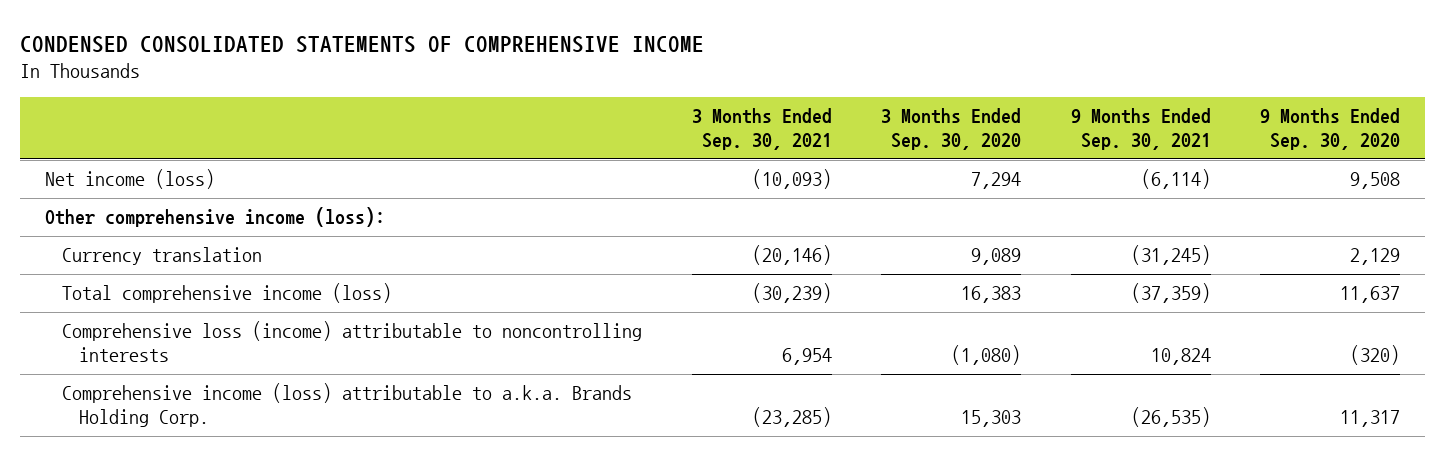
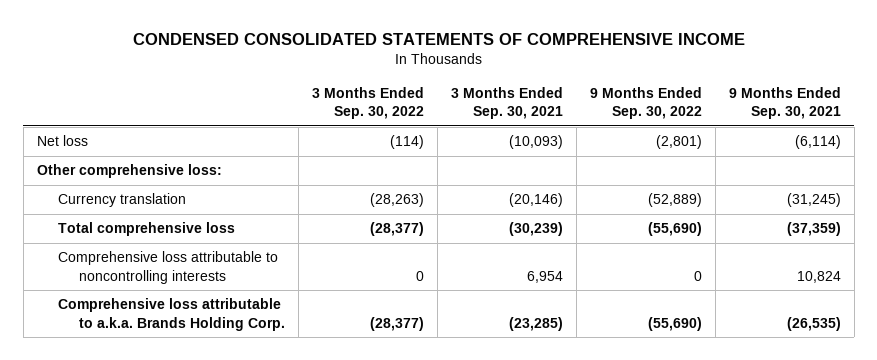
- | 3 Months Ended Sep. 30, 2021 | 3 Months Ended Sep. 30, 2020 | 9 Months Ended Sep. 30, 2021 | 9 Months Ended Sep. 30, 2020
+ | 3 Months Ended Sep. 30, 2022 | 3 Months Ended Sep. 30, 2021 | 9 Months Ended Sep. 30, 2022 | 9 Months Ended Sep. 30, 2021
- Net income (loss) | (10,093) | 7,294 | (6,114) | 9,508
- Other comprehensive income (loss):
+ Net loss | (114) | (10,093) | (2,801) | (6,114)
+ Other comprehensive loss:
- Total comprehensive income (loss) | (30,239) | 16,383 | (37,359) | 11,637
- Comprehensive loss (income) attributable to noncontrolling interests | 6,954 | (1,080) | 10,824 | (320)
- Comprehensive income (loss) attributable to a.k.a. Brands Holding Corp. | (23,285) | 15,303 | (26,535) | 11,317
+ Total comprehensive loss | (28,377) | (30,239) | (55,690) | (37,359)
+ Comprehensive loss attributable to noncontrolling interests | 0 | 6,954 | 0 | 10,824
+ Comprehensive loss attributable to a.k.a. Brands Holding Corp. | (28,377) | (23,285) | (55,690) | (26,535)

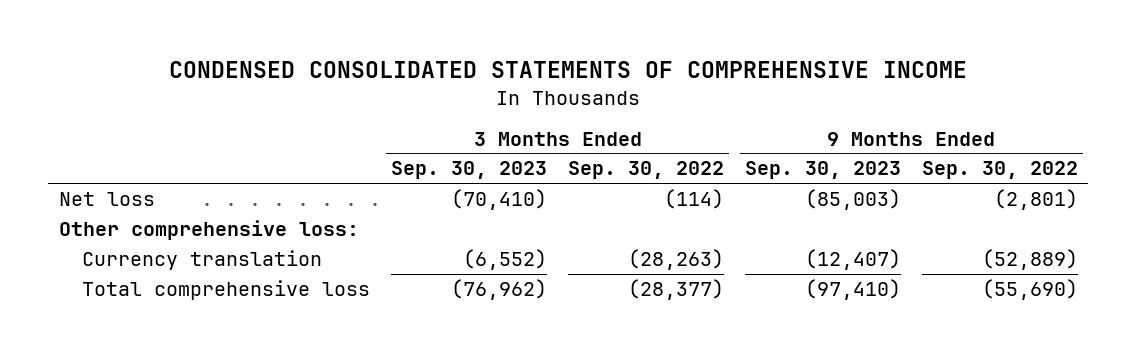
- | 3 Months Ended Sep. 30, 2022 | 3 Months Ended Sep. 30, 2021 | 9 Months Ended Sep. 30, 2022 | 9 Months Ended Sep. 30, 2021
+ | 3 Months Ended Sep. 30, 2023 | 3 Months Ended Sep. 30, 2022 | 9 Months Ended Sep. 30, 2023 | 9 Months Ended Sep. 30, 2022
- Comprehensive loss attributable to noncontrolling interests | 0 | 6,954 | 0 | 10,824
- Comprehensive loss attributable to a.k.a. Brands Holding Corp. | (28,377) | (23,285) | (55,690) | (26,535)

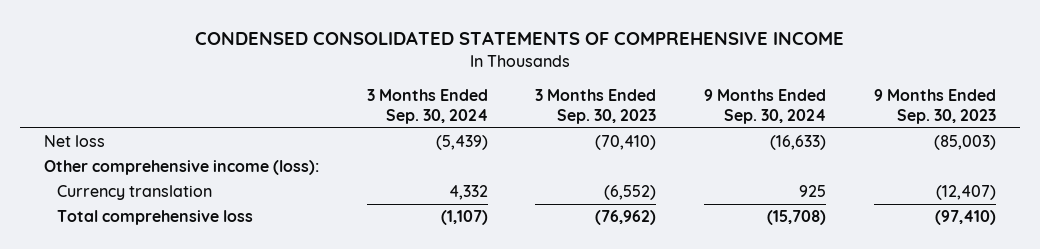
- | 3 Months Ended Sep. 30, 2023 | 3 Months Ended Sep. 30, 2022 | 9 Months Ended Sep. 30, 2023 | 9 Months Ended Sep. 30, 2022
+ | 3 Months Ended Sep. 30, 2024 | 3 Months Ended Sep. 30, 2023 | 9 Months Ended Sep. 30, 2024 | 9 Months Ended Sep. 30, 2023
- Other comprehensive loss:
+ Other comprehensive income (loss):

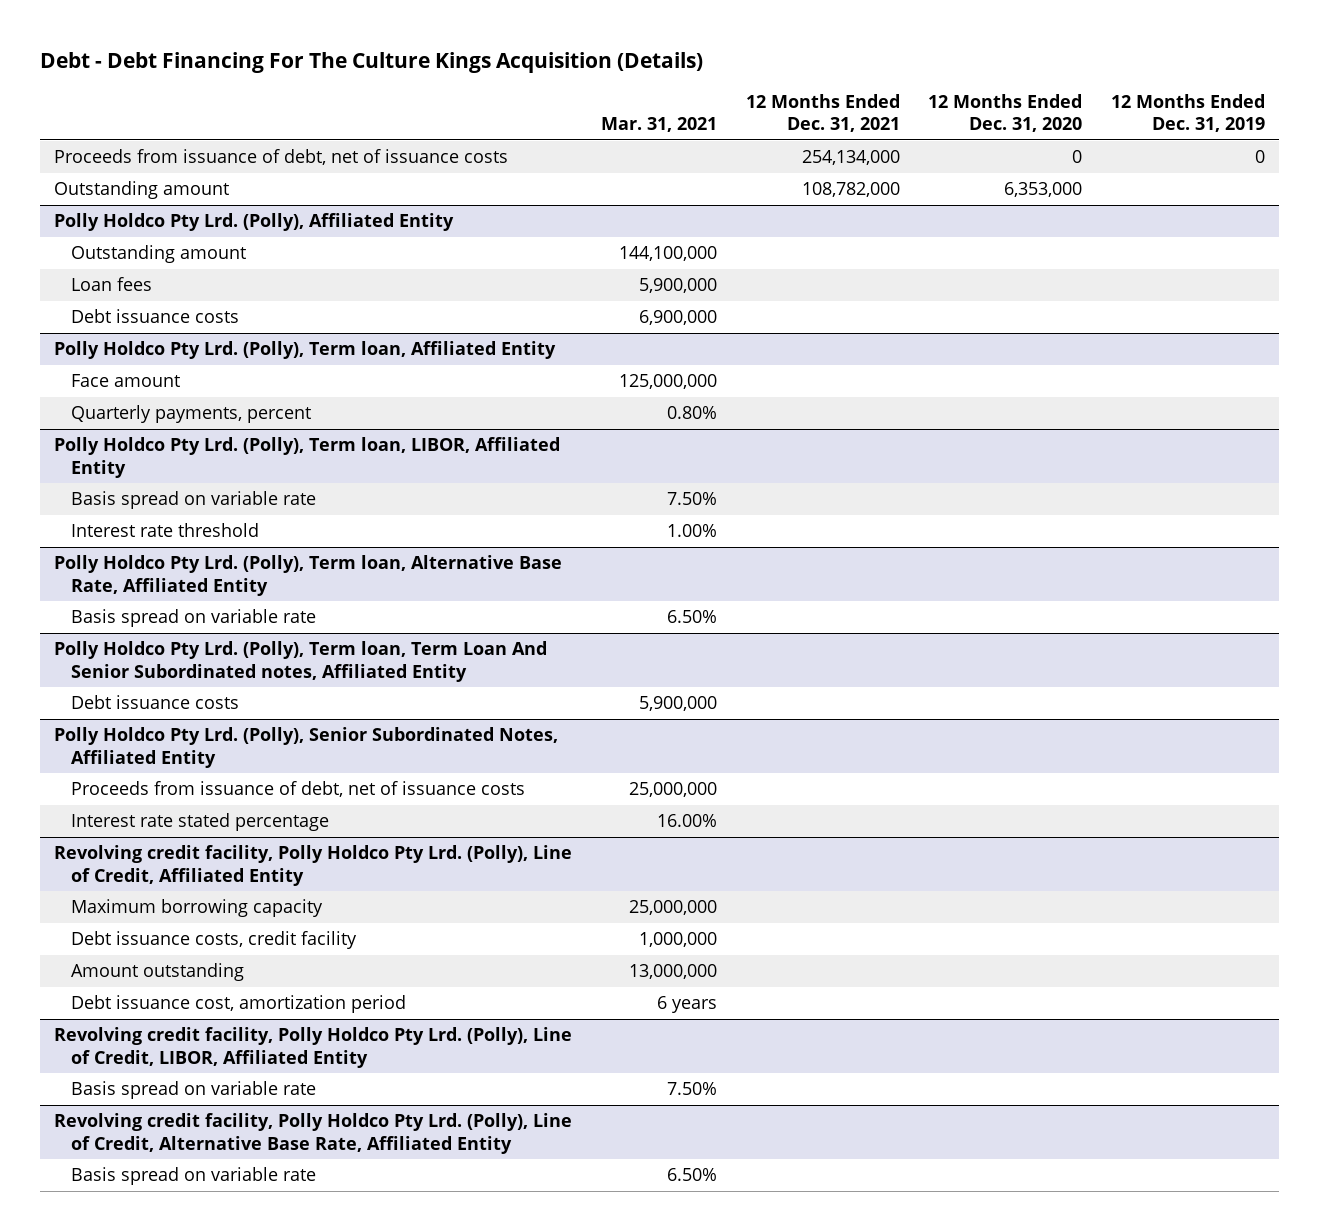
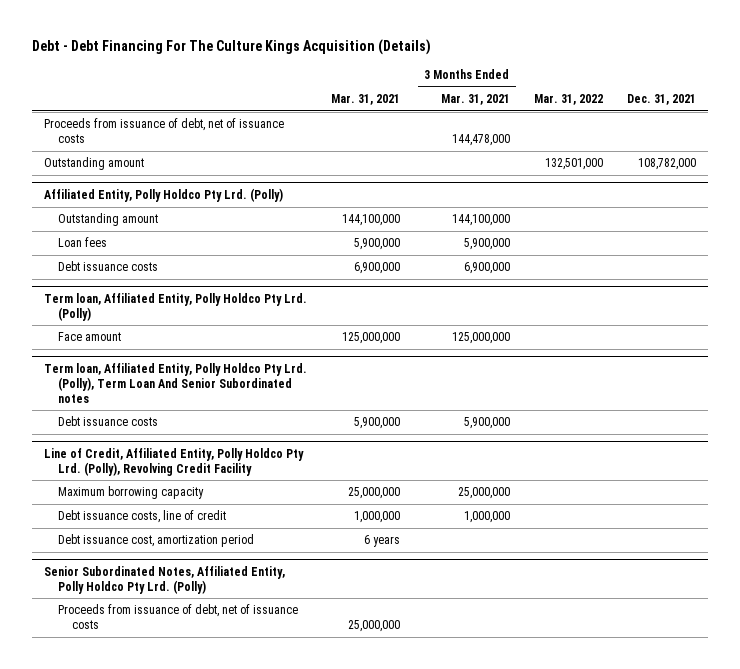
- | Mar. 31, 2021 | 12 Months Ended Dec. 31, 2021 | 12 Months Ended Dec. 31, 2020 | 12 Months Ended Dec. 31, 2019
+ | Mar. 31, 2021 | 3 Months Ended Mar. 31, 2021 | Mar. 31, 2022 | Dec. 31, 2021
- Polly Holdco Pty Lrd. (Polly), Affiliated Entity
+ Affiliated Entity, Polly Holdco Pty Lrd. (Polly)
- Polly Holdco Pty Lrd. (Polly), Term loan, Affiliated Entity
+ Term loan, Affiliated Entity, Polly Holdco Pty Lrd. (Polly)
- Quarterly payments, percent | 0.80% | | |
- Polly Holdco Pty Lrd. (Polly), Term loan, LIBOR, Affiliated Entity
- Basis spread on variable rate | 7.50% | | |
- Interest rate threshold | 1.00% | | |
- Polly Holdco Pty Lrd. (Polly), Term loan, Alternative Base Rate, Affiliated Entity
- Basis spread on variable rate | 6.50% | | |
- Polly Holdco Pty Lrd. (Polly), Term loan, Term Loan And Senior Subordinated notes, Affiliated Entity
+ Term loan, Affiliated Entity, Polly Holdco Pty Lrd. (Polly), Term Loan And Senior Subordinated notes
- Polly Holdco Pty Lrd. (Polly), Senior Subordinated Notes, Affiliated Entity
- Proceeds from issuance of debt, net of issuance costs | 25,000,000 | | |
- Interest rate stated percentage | 16.00% | | |
- Revolving credit facility, Polly Holdco Pty Lrd. (Polly), Line of Credit, Affiliated Entity
+ Line of Credit, Affiliated Entity, Polly Holdco Pty Lrd. (Polly), Revolving Credit Facility
- Debt issuance costs, credit facility | 1,000,000 | | |
- Amount outstanding | 13,000,000 | | |
+ Debt issuance costs, line of credit | 1,000,000 | 1,000,000 | |
- Revolving credit facility, Polly Holdco Pty Lrd. (Polly), Line of Credit, LIBOR, Affiliated Entity
- Basis spread on variable rate | 7.50% | | |
- Revolving credit facility, Polly Holdco Pty Lrd. (Polly), Line of Credit, Alternative Base Rate, Affiliated Entity
- Basis spread on variable rate | 6.50% | | |
+ Senior Subordinated Notes, Affiliated Entity, Polly Holdco Pty Lrd. (Polly)
+ Proceeds from issuance of debt, net of issuance costs | 25,000,000 | | |

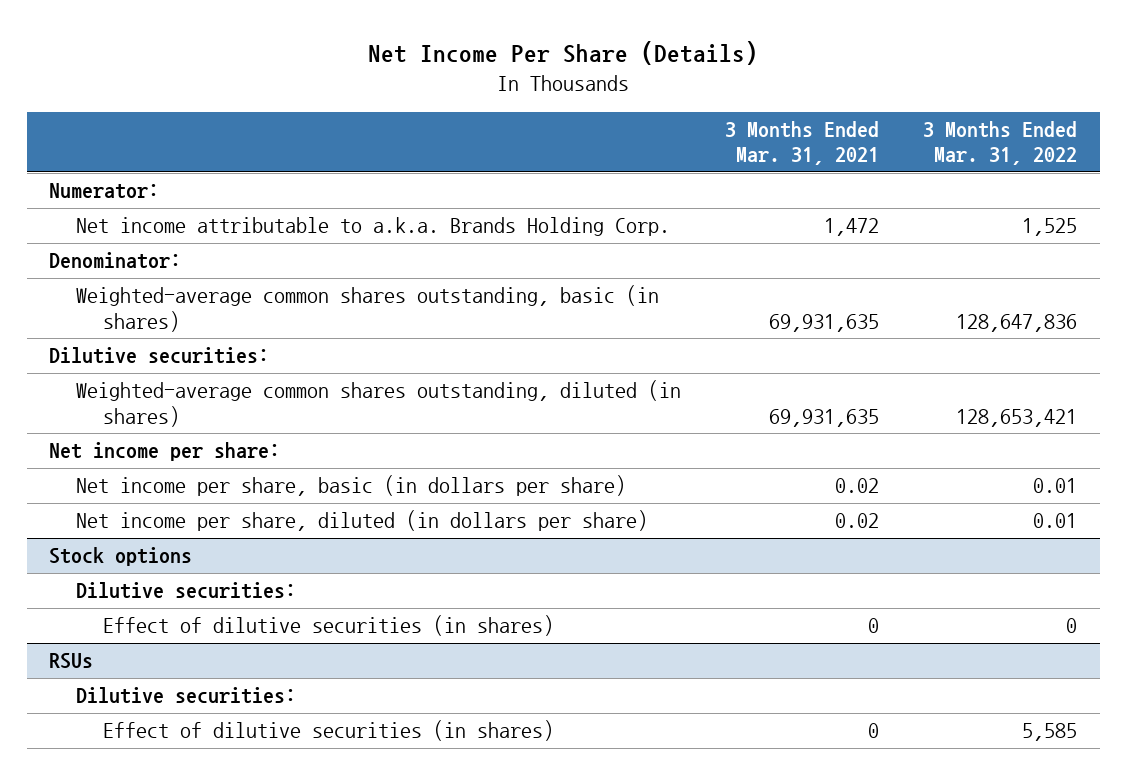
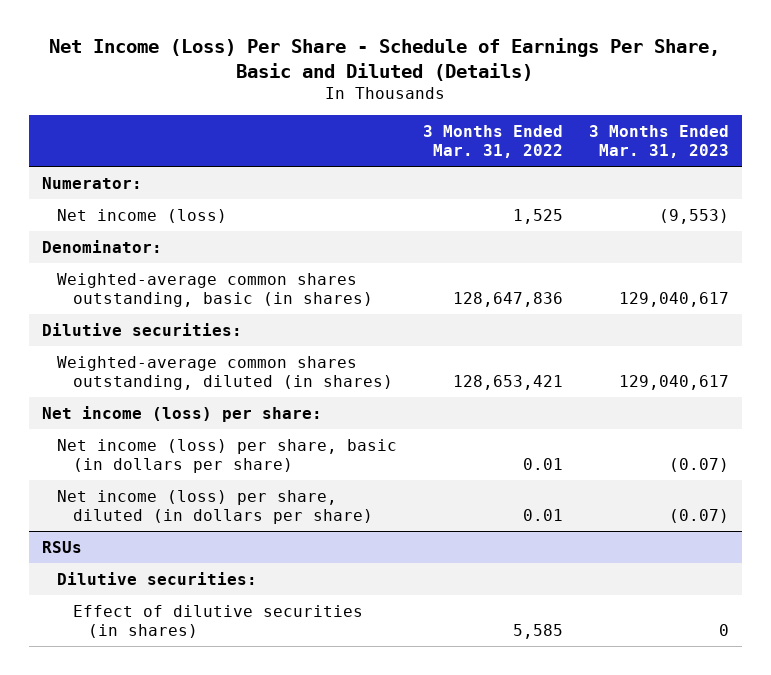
- Net Income Per Share (Details)
+ Net Income (Loss) Per Share - Schedule of Earnings Per Share, Basic and Diluted (Details)
- | 3 Months Ended Mar. 31, 2021 | 3 Months Ended Mar. 31, 2022
+ | 3 Months Ended Mar. 31, 2022 | 3 Months Ended Mar. 31, 2023
- Net income attributable to a.k.a. Brands Holding Corp. | 1,472 | 1,525
+ Net income (loss) | 1,525 | (9,553)
- Net income per share:
- Net income per share, basic (in dollars per share) | 0.02 | 0.01
- Net income per share, diluted (in dollars per share) | 0.02 | 0.01
- Stock options
- Dilutive securities:
- Effect of dilutive securities (in shares) | 0 | 0
+ Net income (loss) per share:
+ Net income (loss) per share, basic (in dollars per share) | 0.01 | (0.07)
+ Net income (loss) per share, diluted (in dollars per share) | 0.01 | (0.07)

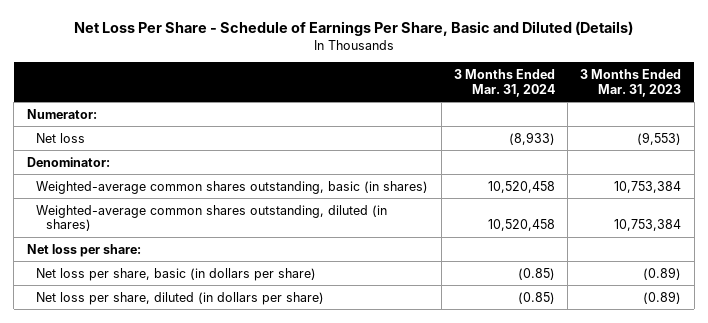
- Net Income (Loss) Per Share - Schedule of Earnings Per Share, Basic and Diluted (Details)
+ Net Loss Per Share - Schedule of Earnings Per Share, Basic and Diluted (Details)
- | 3 Months Ended Mar. 31, 2022 | 3 Months Ended Mar. 31, 2023
+ | 3 Months Ended Mar. 31, 2024 | 3 Months Ended Mar. 31, 2023
- Net income (loss) | 1,525 | (9,553)
+ Net loss | (8,933) | (9,553)
- Weighted-average common shares outstanding, basic (in shares) | 128,647,836 | 129,040,617
- Dilutive securities:
- Weighted-average common shares outstanding, diluted (in shares) | 128,653,421 | 129,040,617
- Net income (loss) per share:
- Net income (loss) per share, basic (in dollars per share) | 0.01 | (0.07)
- Net income (loss) per share, diluted (in dollars per share) | 0.01 | (0.07)
- RSUs
- Dilutive securities:
- Effect of dilutive securities (in shares) | 5,585 | 0
+ Weighted-average common shares outstanding, basic (in shares) | 10,520,458 | 10,753,384
+ Weighted-average common shares outstanding, diluted (in shares) | 10,520,458 | 10,753,384
+ Net loss per share:
+ Net loss per share, basic (in dollars per share) | (0.85) | (0.89)
+ Net loss per share, diluted (in dollars per share) | (0.85) | (0.89)

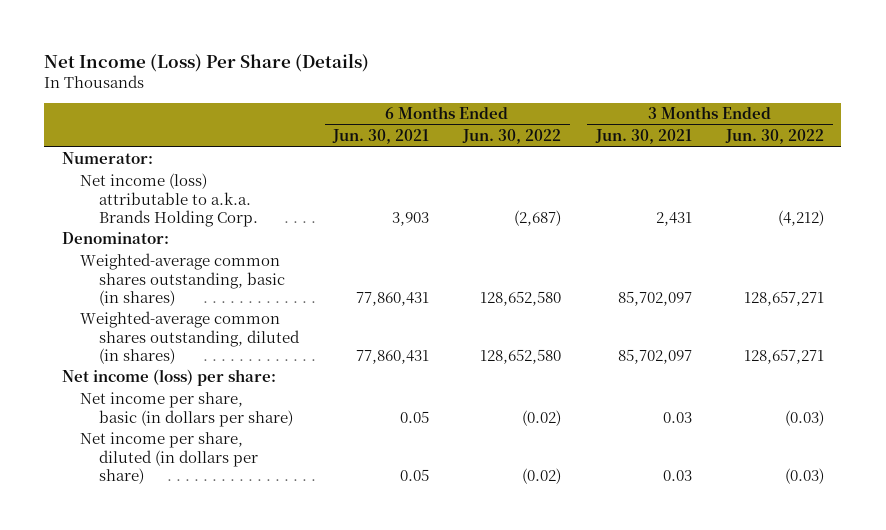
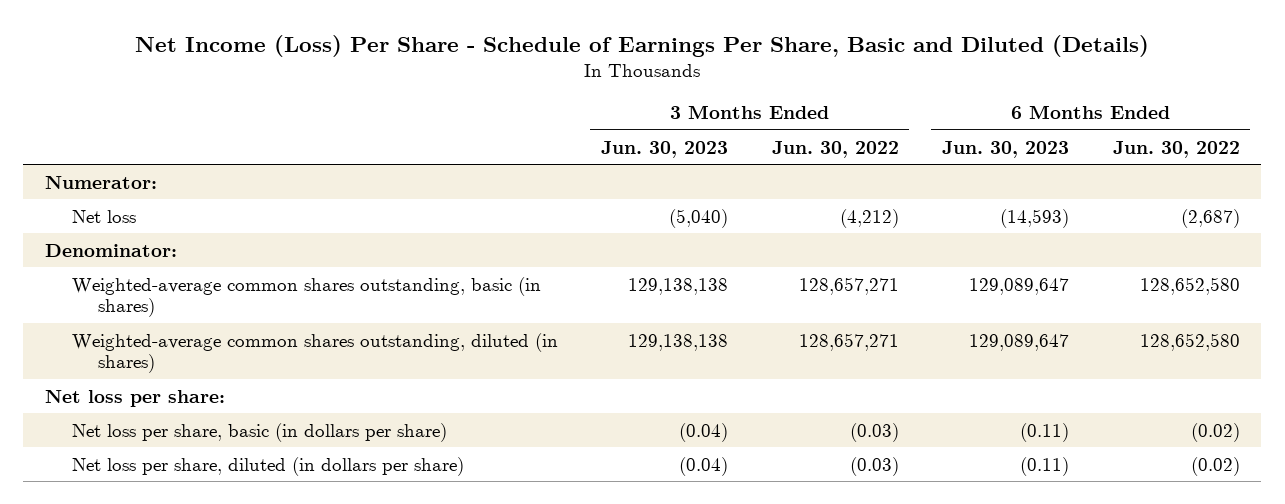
- Net Income (Loss) Per Share (Details)
+ Net Income (Loss) Per Share - Schedule of Earnings Per Share, Basic and Diluted (Details)
- | 6 Months Ended Jun. 30, 2021 | 6 Months Ended Jun. 30, 2022 | 3 Months Ended Jun. 30, 2021 | 3 Months Ended Jun. 30, 2022
+ | 3 Months Ended Jun. 30, 2023 | 3 Months Ended Jun. 30, 2022 | 6 Months Ended Jun. 30, 2023 | 6 Months Ended Jun. 30, 2022
- Net income (loss) attributable to a.k.a. Brands Holding Corp. | 3,903 | (2,687) | 2,431 | (4,212)
+ Net loss | (5,040) | (4,212) | (14,593) | (2,687)
- Net income (loss) per share:
- Net income per share, basic (in dollars per share) | 0.05 | (0.02) | 0.03 | (0.03)
- Net income per share, diluted (in dollars per share) | 0.05 | (0.02) | 0.03 | (0.03)
+ Net loss per share:
+ Net loss per share, basic (in dollars per share) | (0.04) | (0.03) | (0.11) | (0.02)
+ Net loss per share, diluted (in dollars per share) | (0.04) | (0.03) | (0.11) | (0.02)

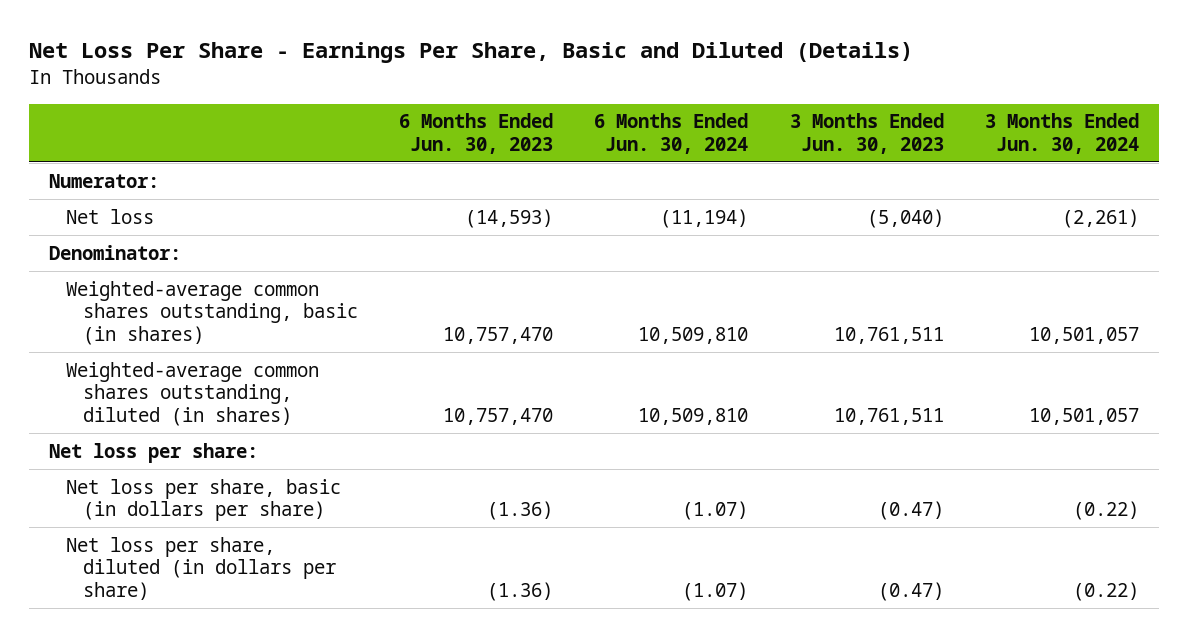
- Net Income (Loss) Per Share - Schedule of Earnings Per Share, Basic and Diluted (Details)
+ Net Loss Per Share - Earnings Per Share, Basic and Diluted (Details)
- | 3 Months Ended Jun. 30, 2023 | 3 Months Ended Jun. 30, 2022 | 6 Months Ended Jun. 30, 2023 | 6 Months Ended Jun. 30, 2022
+ | 6 Months Ended Jun. 30, 2023 | 6 Months Ended Jun. 30, 2024 | 3 Months Ended Jun. 30, 2023 | 3 Months Ended Jun. 30, 2024
- Weighted-average common shares outstanding, basic (in shares) | 129,138,138 | 128,657,271 | 129,089,647 | 128,652,580
- Weighted-average common shares outstanding, diluted (in shares) | 129,138,138 | 128,657,271 | 129,089,647 | 128,652,580
+ Weighted-average common shares outstanding, basic (in shares) | 10,757,470 | 10,509,810 | 10,761,511 | 10,501,057
+ Weighted-average common shares outstanding, diluted (in shares) | 10,757,470 | 10,509,810 | 10,761,511 | 10,501,057
- Net loss per share, basic (in dollars per share) | (0.04) | (0.03) | (0.11) | (0.02)
- Net loss per share, diluted (in dollars per share) | (0.04) | (0.03) | (0.11) | (0.02)
+ Net loss per share, basic (in dollars per share) | (1.36) | (1.07) | (0.47) | (0.22)
+ Net loss per share, diluted (in dollars per share) | (1.36) | (1.07) | (0.47) | (0.22)

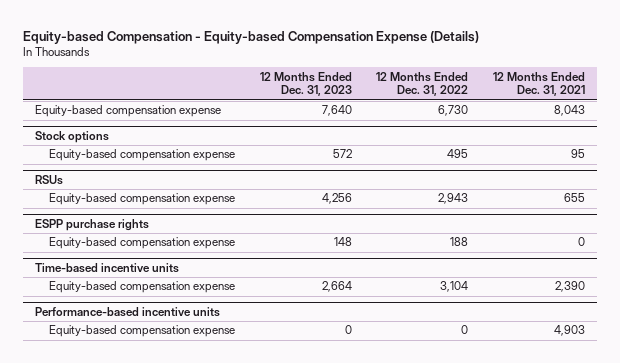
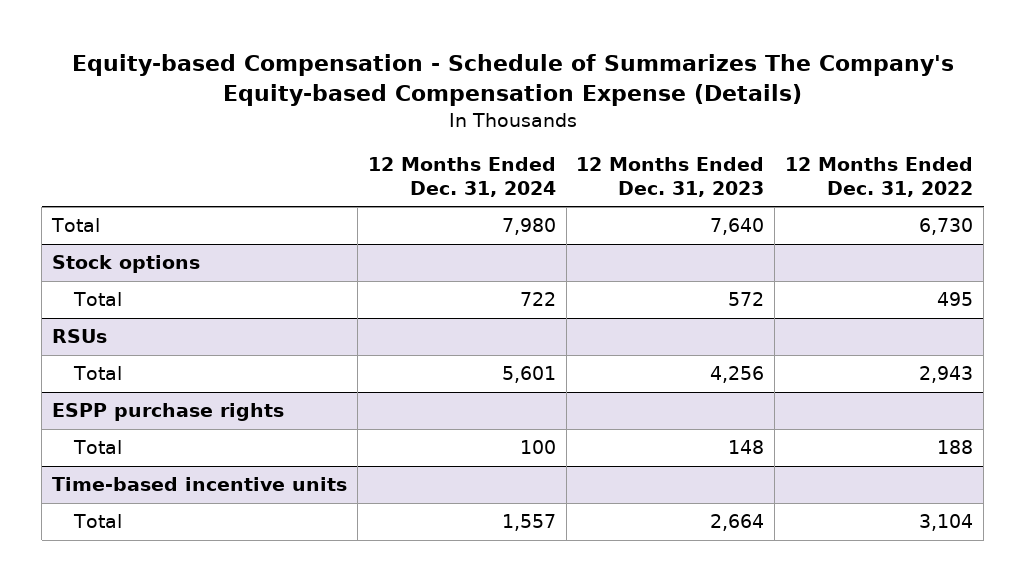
- Equity-based Compensation - Equity-based Compensation Expense (Details)
+ Equity-based Compensation - Schedule of Summarizes The Company's Equity-based Compensation Expense (Details)
- | 12 Months Ended Dec. 31, 2023 | 12 Months Ended Dec. 31, 2022 | 12 Months Ended Dec. 31, 2021
+ | 12 Months Ended Dec. 31, 2024 | 12 Months Ended Dec. 31, 2023 | 12 Months Ended Dec. 31, 2022
- Equity-based compensation expense | 7,640 | 6,730 | 8,043
+ Total | 7,980 | 7,640 | 6,730
@ Stock options
- Equity-based compensation expense | 572 | 495 | 95
+ Total | 722 | 572 | 495
@ RSUs
- Equity-based compensation expense | 4,256 | 2,943 | 655
+ Total | 5,601 | 4,256 | 2,943
@ ESPP purchase rights
- Equity-based compensation expense | 148 | 188 | 0
+ Total | 100 | 148 | 188
@ Time-based incentive units
- Equity-based compensation expense | 2,664 | 3,104 | 2,390
- Performance-based incentive units
- Equity-based compensation expense | 0 | 0 | 4,903
@ Time-based incentive units
+ Total | 1,557 | 2,664 | 3,104

